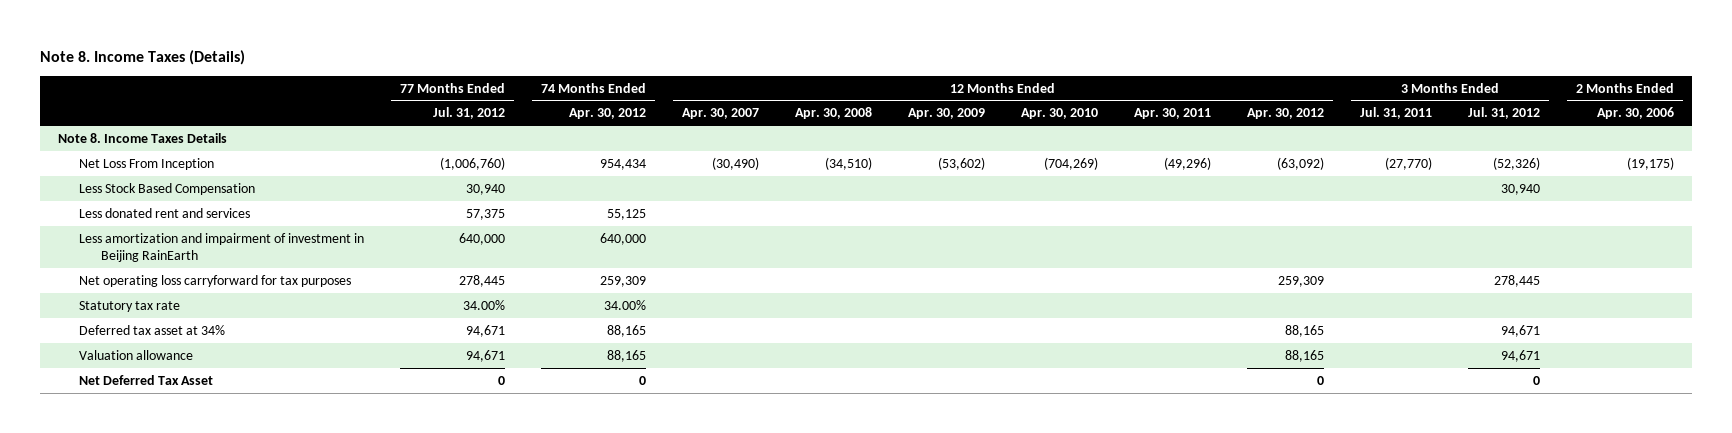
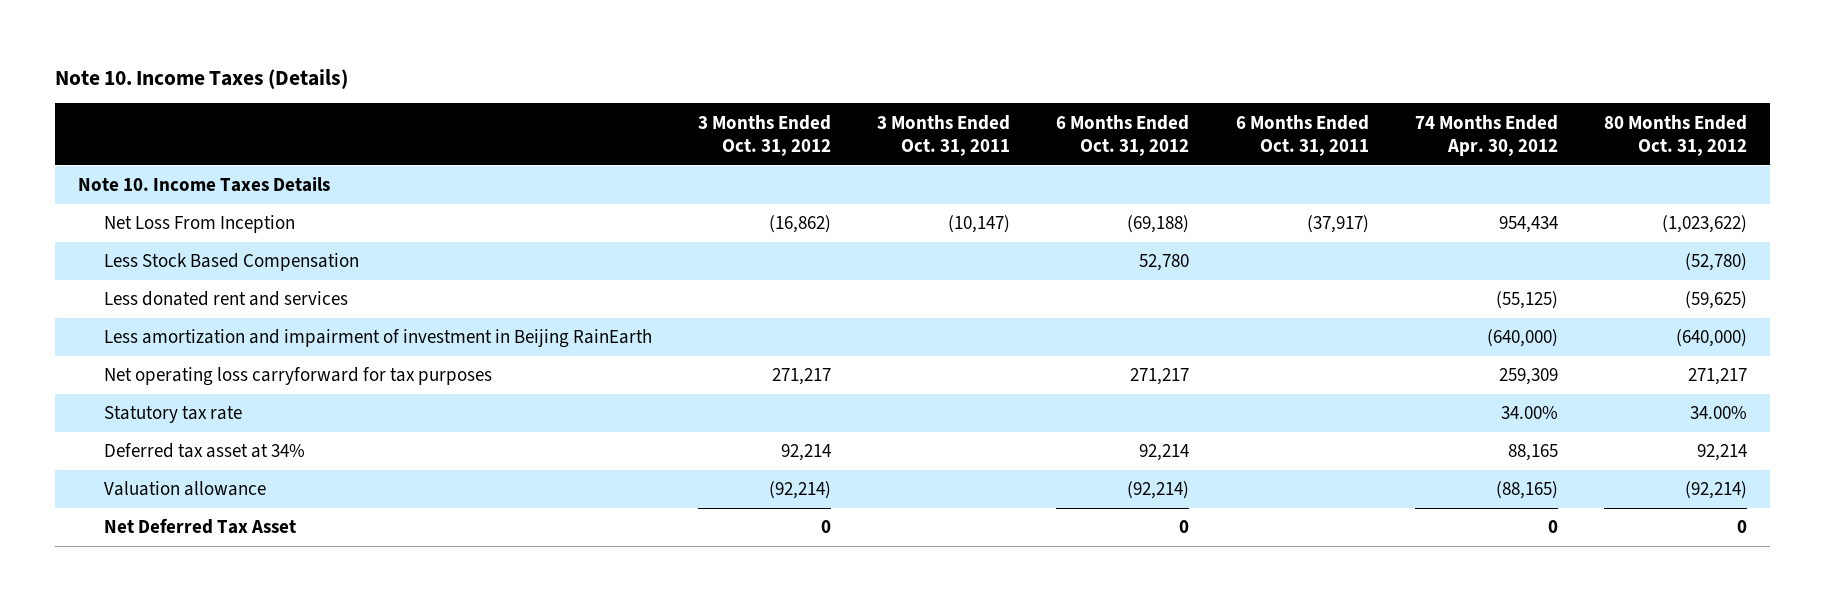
- Note 8. Income Taxes (Details)
+ Note 10. Income Taxes (Details)
- | 77 Months Ended Jul. 31, 2012 | 74 Months Ended Apr. 30, 2012 | 12 Months Ended Apr. 30, 2007 | 12 Months Ended Apr. 30, 2008 | 12 Months Ended Apr. 30, 2009 | 12 Months Ended Apr. 30, 2010 | 12 Months Ended Apr. 30, 2011 | 12 Months Ended Apr. 30, 2012 | 3 Months Ended Jul. 31, 2011 | 3 Months Ended Jul. 31, 2012 | 2 Months Ended Apr. 30, 2006
+ | 3 Months Ended Oct. 31, 2012 | 3 Months Ended Oct. 31, 2011 | 6 Months Ended Oct. 31, 2012 | 6 Months Ended Oct. 31, 2011 | 74 Months Ended Apr. 30, 2012 | 80 Months Ended Oct. 31, 2012
- Note 8. Income Taxes Details
+ Note 10. Income Taxes Details
- Less donated rent and services | 57,375 | 55,125 | | | | | | | | |
- Less amortization and impairment of investment in Beijing RainEarth | 640,000 | 640,000 | | | | | | | | |
+ Less donated rent and services | | | | | (55,125) | (59,625)
+ Less amortization and impairment of investment in Beijing RainEarth | | | | | (640,000) | (640,000)
- Valuation allowance | 94,671 | 88,165 | | | | | | 88,165 | | 94,671 |
+ Valuation allowance | (92,214) | | (92,214) | | (88,165) | (92,214)

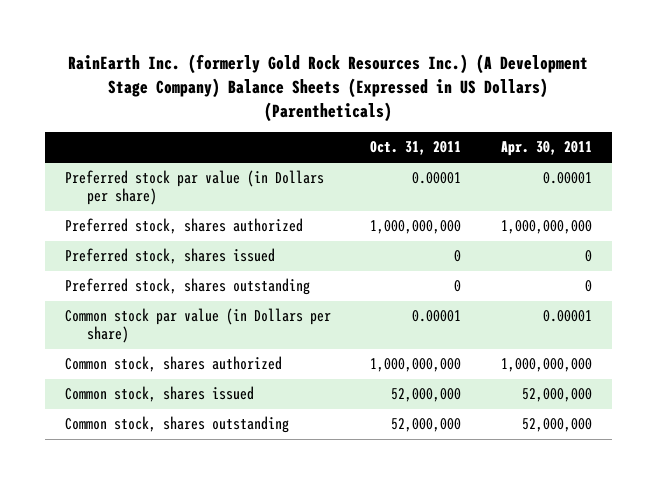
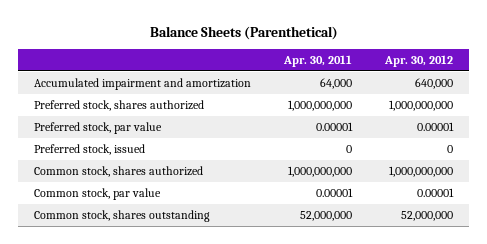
- RainEarth Inc. (formerly Gold Rock Resources Inc.) (A Development Stage Company) Balance Sheets (Expressed in US Dollars) (Parentheticals)
+ Balance Sheets (Parenthetical)
- | Oct. 31, 2011 | Apr. 30, 2011
+ | Apr. 30, 2011 | Apr. 30, 2012
- Preferred stock par value (in Dollars per share) | 0.00001 | 0.00001
+ Accumulated impairment and amortization | 64,000 | 640,000
- Preferred stock, shares issued | 0 | 0
- Preferred stock, shares outstanding | 0 | 0
- Common stock par value (in Dollars per share) | 0.00001 | 0.00001
+ Preferred stock, par value | 0.00001 | 0.00001
+ Preferred stock, issued | 0 | 0
- Common stock, shares issued | 52,000,000 | 52,000,000
+ Common stock, par value | 0.00001 | 0.00001

